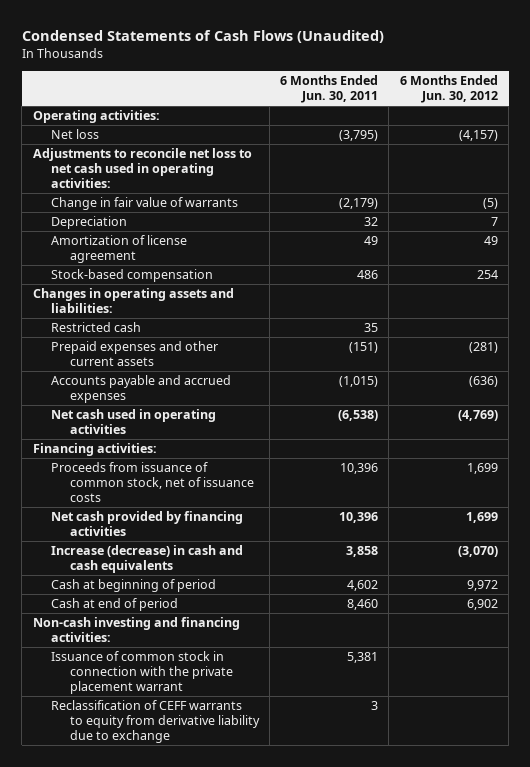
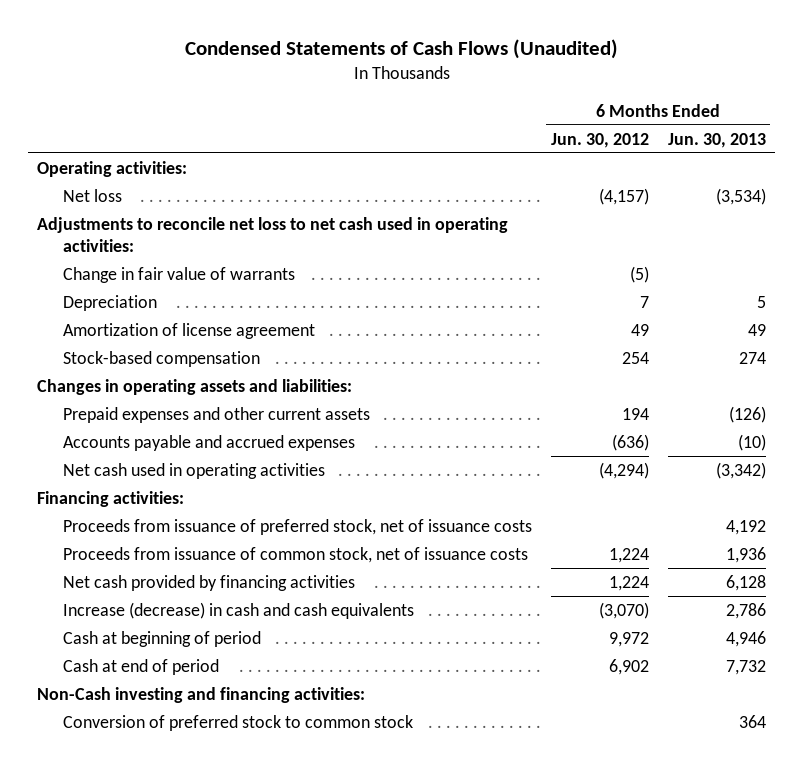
- | 6 Months Ended Jun. 30, 2011 | 6 Months Ended Jun. 30, 2012
+ | 6 Months Ended Jun. 30, 2012 | 6 Months Ended Jun. 30, 2013
- Restricted cash | 35 |
- Prepaid expenses and other current assets | (151) | (281)
+ Prepaid expenses and other current assets | 194 | (126)
- Net cash used in operating activities | (6,538) | (4,769)
+ Net cash used in operating activities | (4,294) | (3,342)
- Proceeds from issuance of common stock, net of issuance costs | 10,396 | 1,699
- Net cash provided by financing activities | 10,396 | 1,699
+ Proceeds from issuance of preferred stock, net of issuance costs | | 4,192
+ Proceeds from issuance of common stock, net of issuance costs | 1,224 | 1,936
+ Net cash provided by financing activities | 1,224 | 6,128
- Non-cash investing and financing activities:
- Issuance of common stock in connection with the private placement warrant | 5,381 |
- Reclassification of CEFF warrants to equity from derivative liability due to exchange | 3 |
+ Non-Cash investing and financing activities:
+ Conversion of preferred stock to common stock | | 364

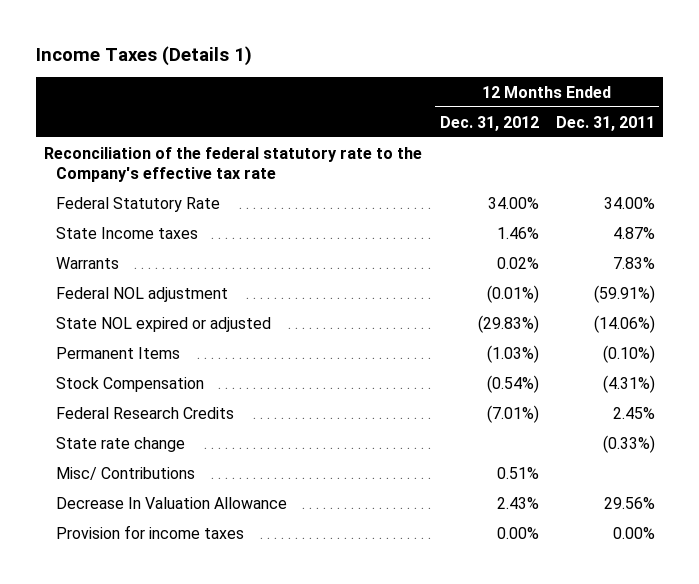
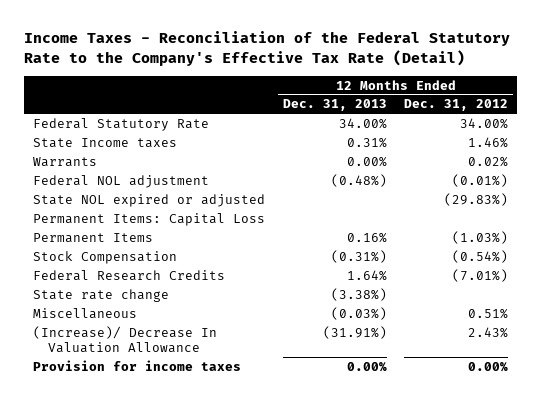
- Income Taxes (Details 1)
+ Income Taxes - Reconciliation of the Federal Statutory Rate to the Company's Effective Tax Rate (Detail)
- | 12 Months Ended Dec. 31, 2012 | 12 Months Ended Dec. 31, 2011
+ | 12 Months Ended Dec. 31, 2013 | 12 Months Ended Dec. 31, 2012
- Reconciliation of the federal statutory rate to the Company's effective tax rate
+ Permanent Items: Capital Loss
- Misc/ Contributions | 0.51% |
- Decrease In Valuation Allowance | 2.43% | 29.56%
+ Miscellaneous | (0.03%) | 0.51%
+ (Increase)/ Decrease In Valuation Allowance | (31.91%) | 2.43%

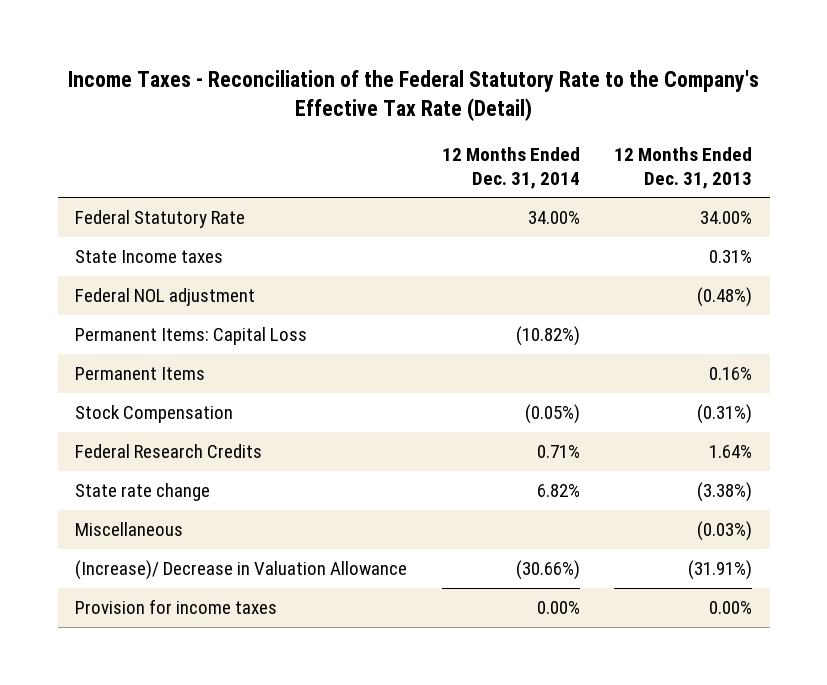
- | 12 Months Ended Dec. 31, 2013 | 12 Months Ended Dec. 31, 2012
+ | 12 Months Ended Dec. 31, 2014 | 12 Months Ended Dec. 31, 2013
- Warrants | 0.00% | 0.02%
- State NOL expired or adjusted | | (29.83%)
- (Increase)/ Decrease In Valuation Allowance | (31.91%) | 2.43%
+ (Increase)/ Decrease in Valuation Allowance | (30.66%) | (31.91%)

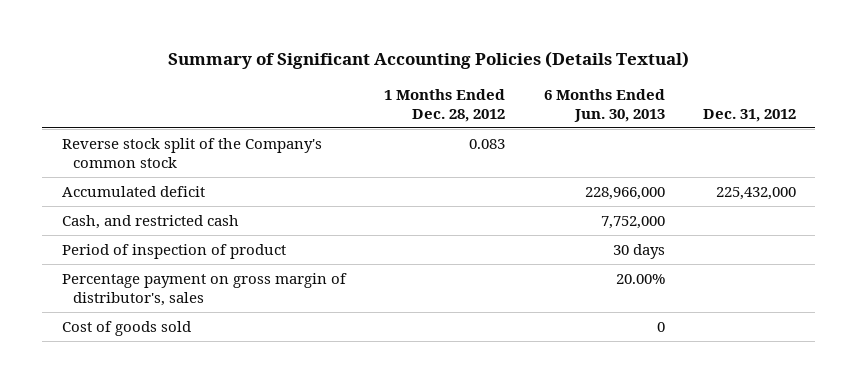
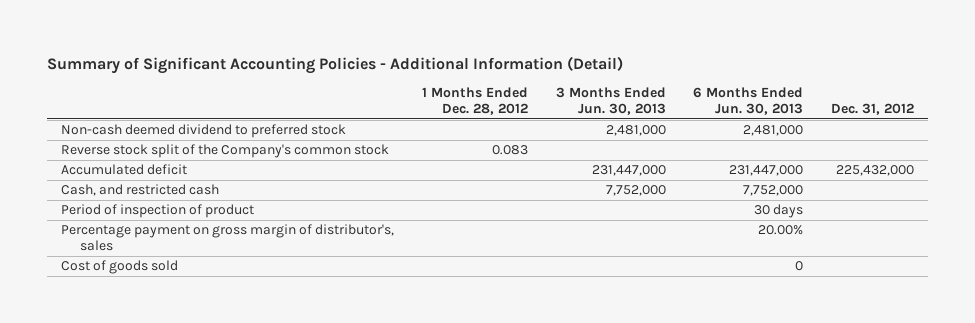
- Summary of Significant Accounting Policies (Details Textual)
+ Summary of Significant Accounting Policies - Additional Information (Detail)
- | 1 Months Ended Dec. 28, 2012 | 6 Months Ended Jun. 30, 2013 | Dec. 31, 2012
+ | 1 Months Ended Dec. 28, 2012 | 3 Months Ended Jun. 30, 2013 | 6 Months Ended Jun. 30, 2013 | Dec. 31, 2012
+ Non-cash deemed dividend to preferred stock | | 2,481,000 | 2,481,000 |
- Accumulated deficit | | 228,966,000 | 225,432,000
+ Accumulated deficit | | 231,447,000 | 231,447,000 | 225,432,000

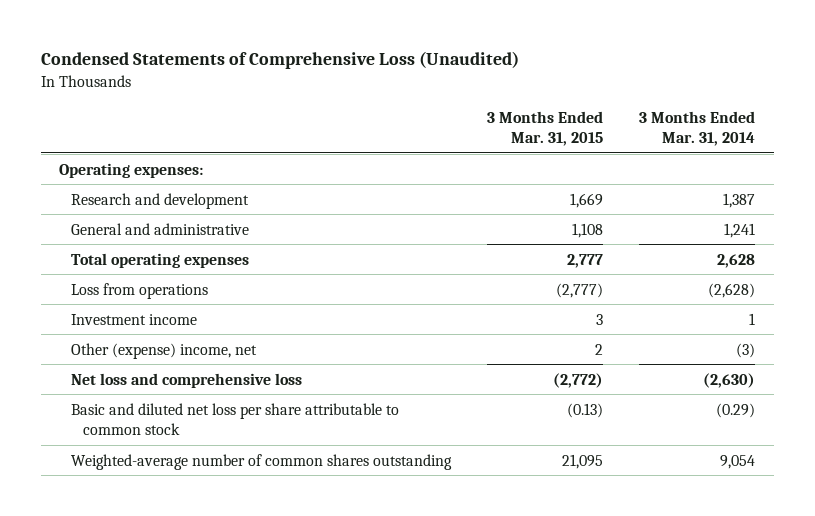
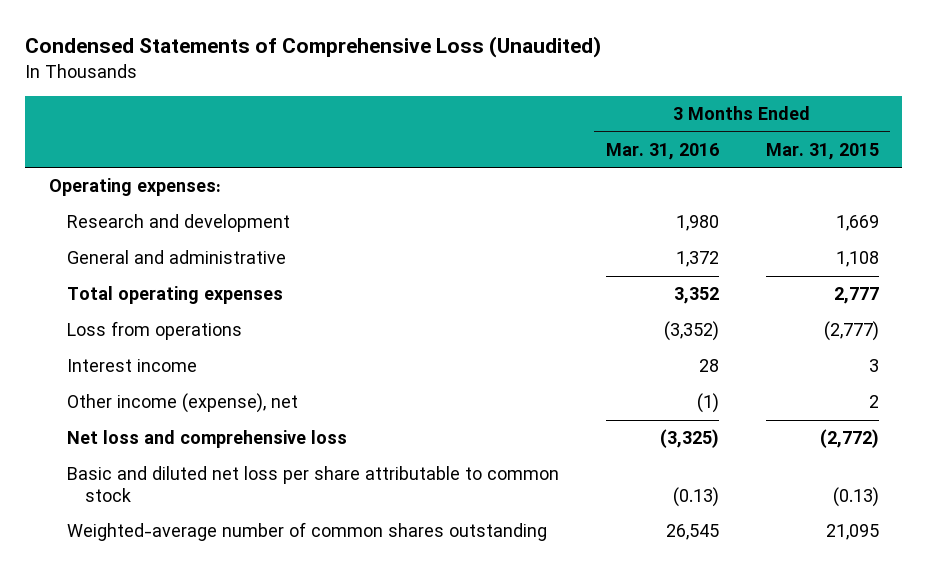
- | 3 Months Ended Mar. 31, 2015 | 3 Months Ended Mar. 31, 2014
+ | 3 Months Ended Mar. 31, 2016 | 3 Months Ended Mar. 31, 2015
- Investment income | 3 | 1
- Other (expense) income, net | 2 | (3)
+ Interest income | 28 | 3
+ Other income (expense), net | (1) | 2

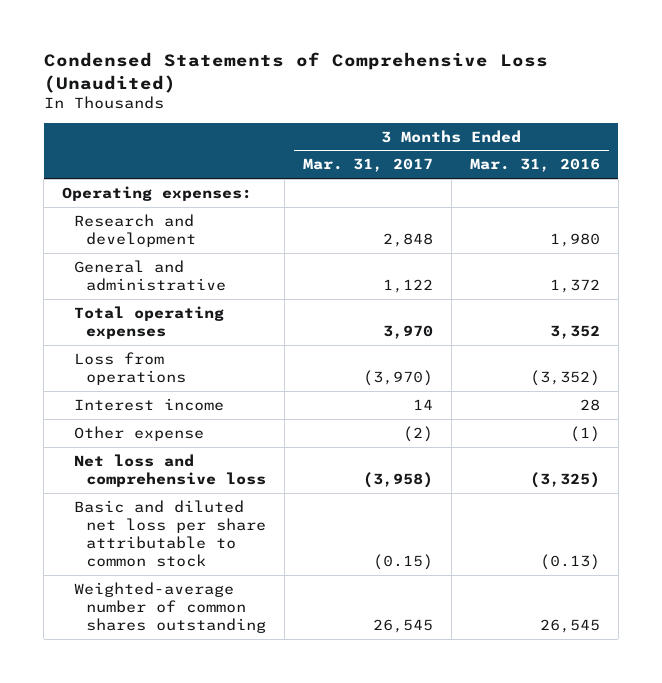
- | 3 Months Ended Mar. 31, 2016 | 3 Months Ended Mar. 31, 2015
+ | 3 Months Ended Mar. 31, 2017 | 3 Months Ended Mar. 31, 2016
- Other income (expense), net | (1) | 2
+ Other expense | (2) | (1)

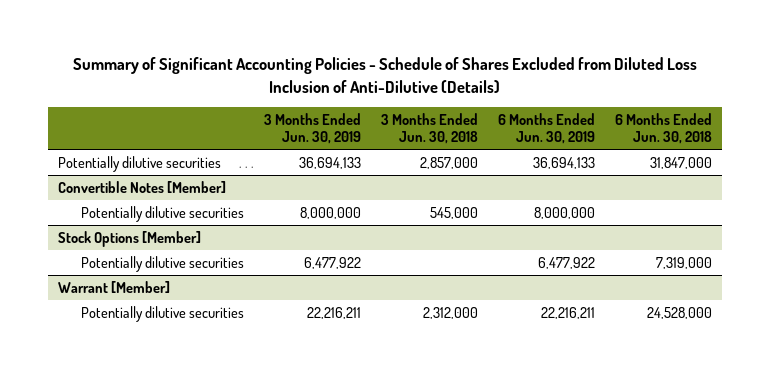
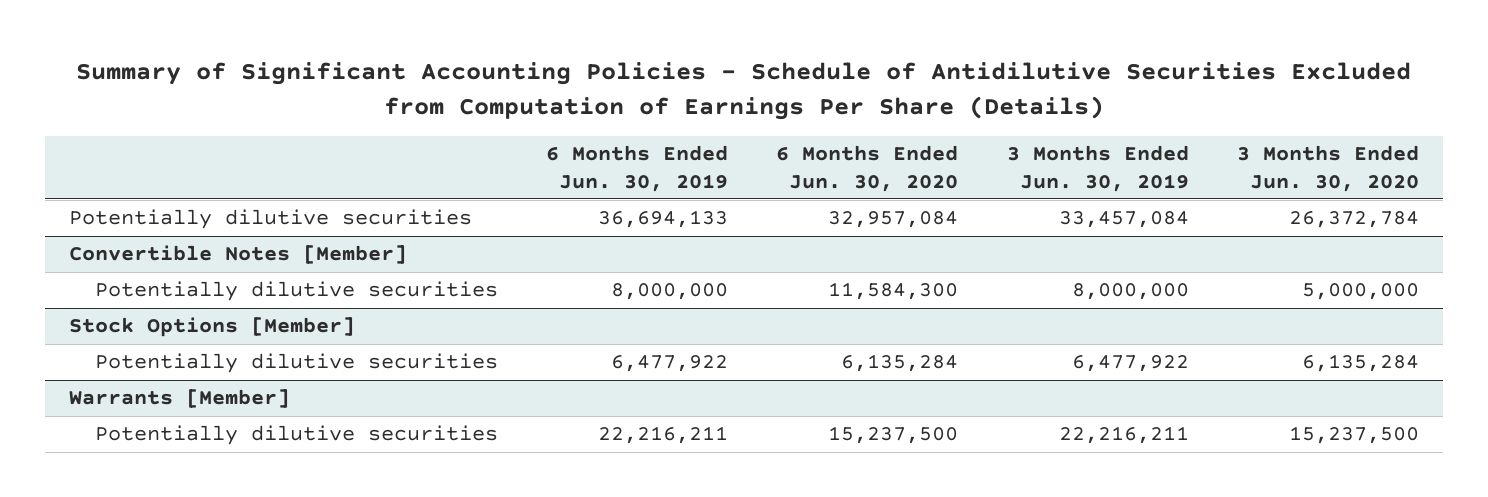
- Summary of Significant Accounting Policies - Schedule of Shares Excluded from Diluted Loss Inclusion of Anti-Dilutive (Details)
+ Summary of Significant Accounting Policies - Schedule of Antidilutive Securities Excluded from Computation of Earnings Per Share (Details)
- | 3 Months Ended Jun. 30, 2019 | 3 Months Ended Jun. 30, 2018 | 6 Months Ended Jun. 30, 2019 | 6 Months Ended Jun. 30, 2018
+ | 6 Months Ended Jun. 30, 2019 | 6 Months Ended Jun. 30, 2020 | 3 Months Ended Jun. 30, 2019 | 3 Months Ended Jun. 30, 2020
- Potentially dilutive securities | 36,694,133 | 2,857,000 | 36,694,133 | 31,847,000
+ Potentially dilutive securities | 36,694,133 | 32,957,084 | 33,457,084 | 26,372,784
- Warrant [Member]
+ Warrants [Member]

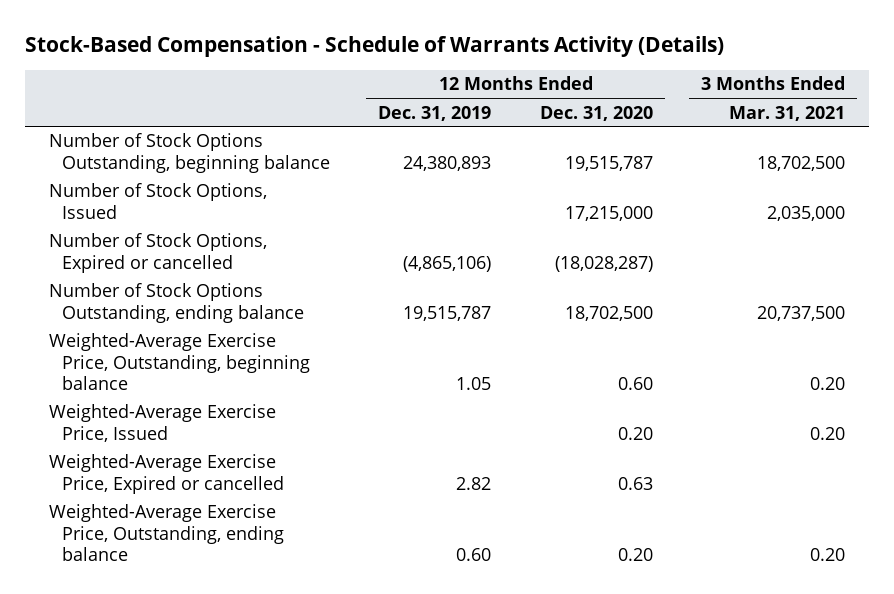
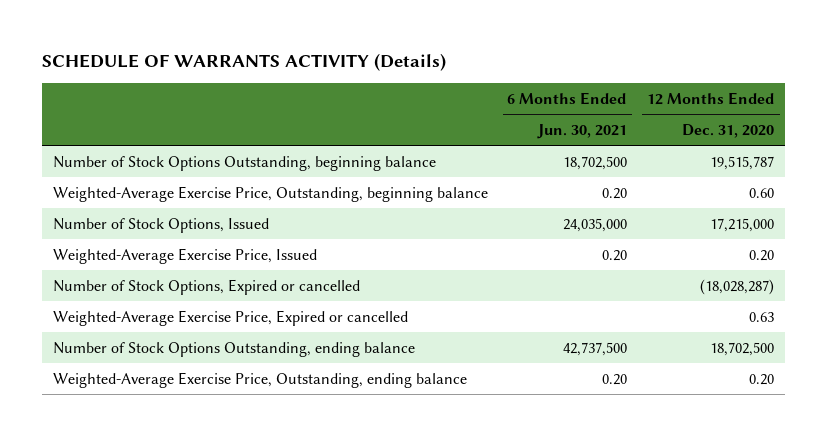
- Stock-Based Compensation - Schedule of Warrants Activity (Details)
+ SCHEDULE OF WARRANTS ACTIVITY (Details)
- | 12 Months Ended Dec. 31, 2019 | 12 Months Ended Dec. 31, 2020 | 3 Months Ended Mar. 31, 2021
+ | 6 Months Ended Jun. 30, 2021 | 12 Months Ended Dec. 31, 2020
moved down: Number of Stock Options, Issued | 24,035,000 | 17,215,000
moved down: Number of Stock Options, Expired or cancelled | | (18,028,287)
moved down: Number of Stock Options Outstanding, ending balance | 42,737,500 | 18,702,500

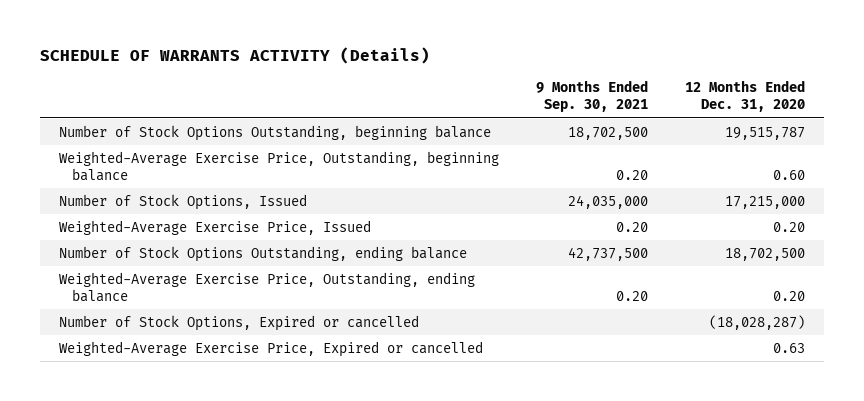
- | 6 Months Ended Jun. 30, 2021 | 12 Months Ended Dec. 31, 2020
+ | 9 Months Ended Sep. 30, 2021 | 12 Months Ended Dec. 31, 2020
moved down: Number of Stock Options, Expired or cancelled | | (18,028,287)
moved down: Weighted-Average Exercise Price, Expired or cancelled | | 0.63

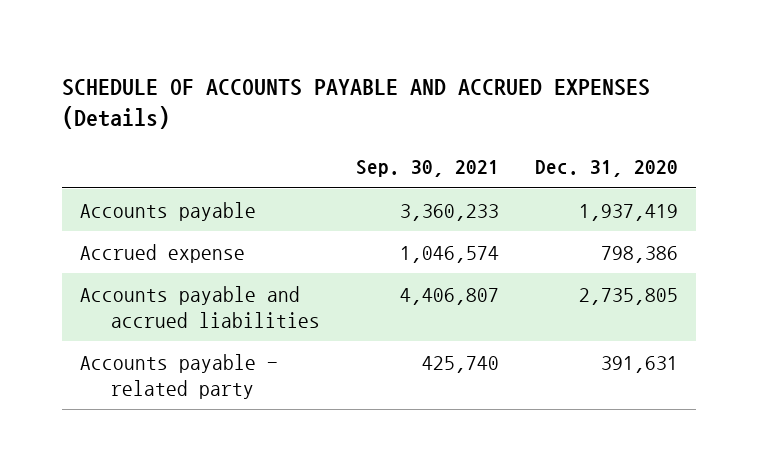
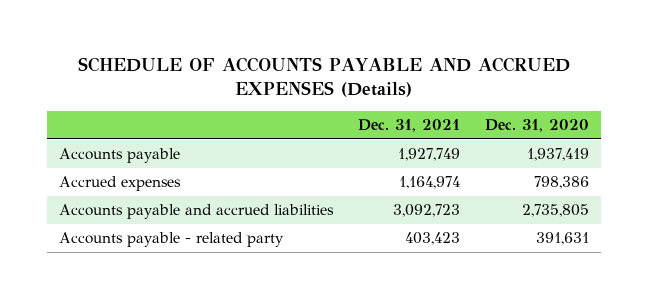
- | Sep. 30, 2021 | Dec. 31, 2020
+ | Dec. 31, 2021 | Dec. 31, 2020
- Accrued expense | 1,046,574 | 798,386
+ Accrued expenses | 1,164,974 | 798,386

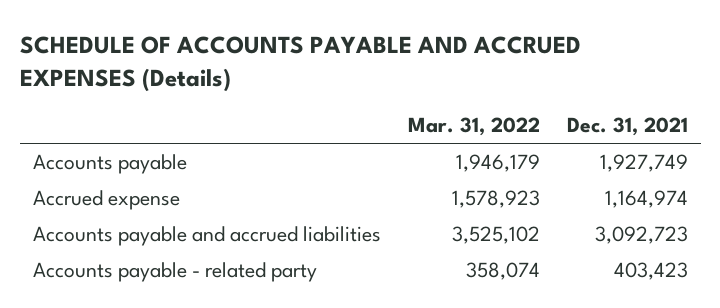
- | Dec. 31, 2021 | Dec. 31, 2020
+ | Mar. 31, 2022 | Dec. 31, 2021
- Accrued expenses | 1,164,974 | 798,386
+ Accrued expense | 1,578,923 | 1,164,974

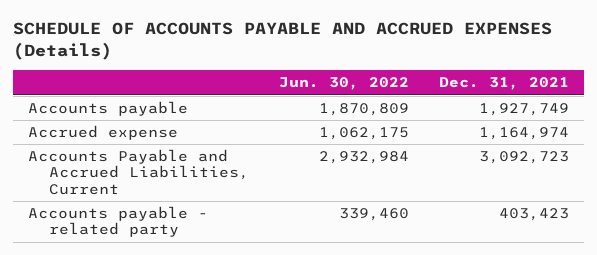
- | Mar. 31, 2022 | Dec. 31, 2021
+ | Jun. 30, 2022 | Dec. 31, 2021
- Accounts payable and accrued liabilities | 3,525,102 | 3,092,723
+ Accounts Payable and Accrued Liabilities, Current | 2,932,984 | 3,092,723

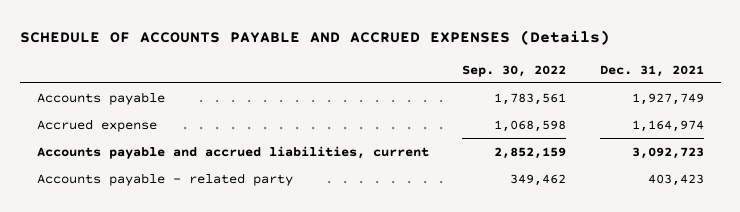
- | Jun. 30, 2022 | Dec. 31, 2021
+ | Sep. 30, 2022 | Dec. 31, 2021
- Accounts Payable and Accrued Liabilities, Current | 2,932,984 | 3,092,723
+ Accounts payable and accrued liabilities, current | 2,852,159 | 3,092,723

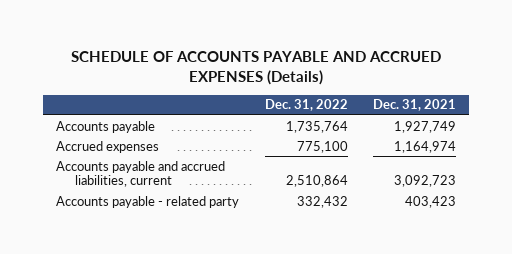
- | Sep. 30, 2022 | Dec. 31, 2021
+ | Dec. 31, 2022 | Dec. 31, 2021
- Accrued expense | 1,068,598 | 1,164,974
+ Accrued expenses | 775,100 | 1,164,974

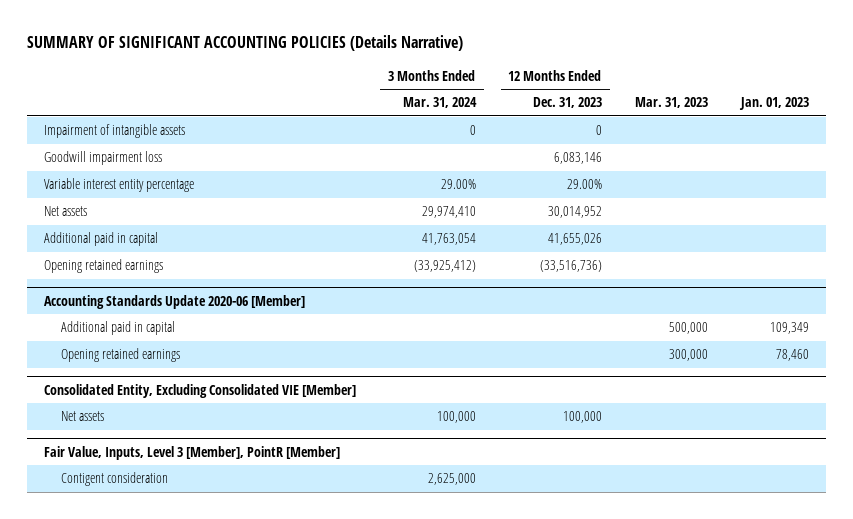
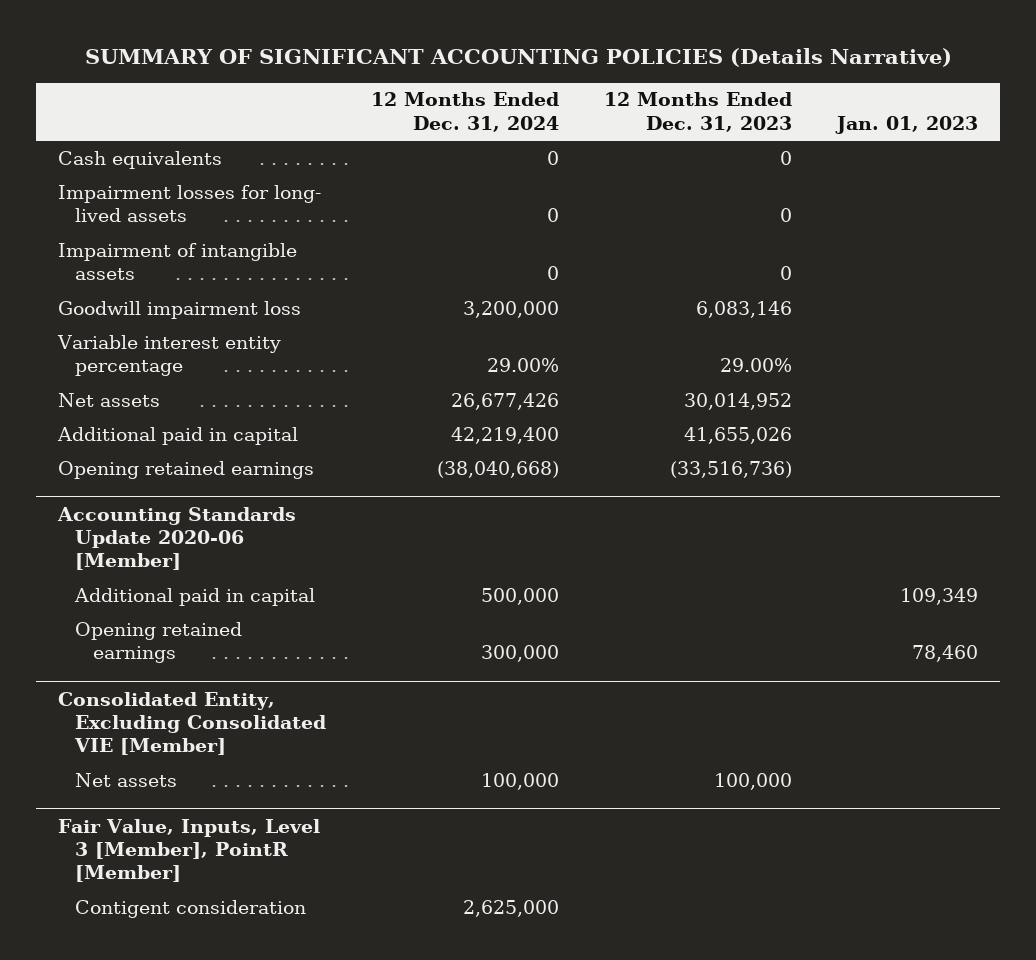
- | 3 Months Ended Mar. 31, 2024 | 12 Months Ended Dec. 31, 2023 | Mar. 31, 2023 | Jan. 01, 2023
+ | 12 Months Ended Dec. 31, 2024 | 12 Months Ended Dec. 31, 2023 | Jan. 01, 2023
+ Cash equivalents | 0 | 0 |
+ Impairment losses for long- lived assets | 0 | 0 |

